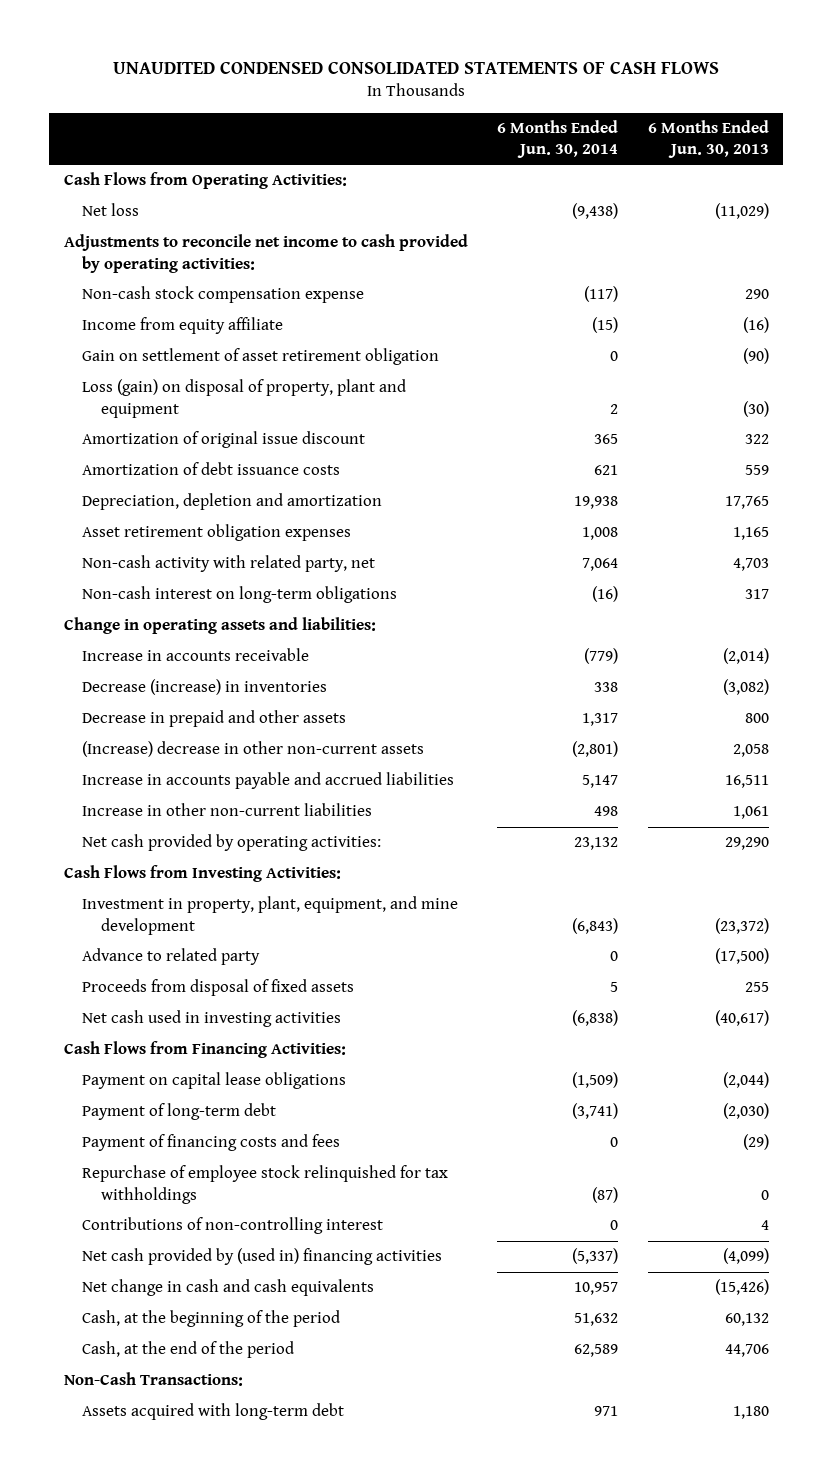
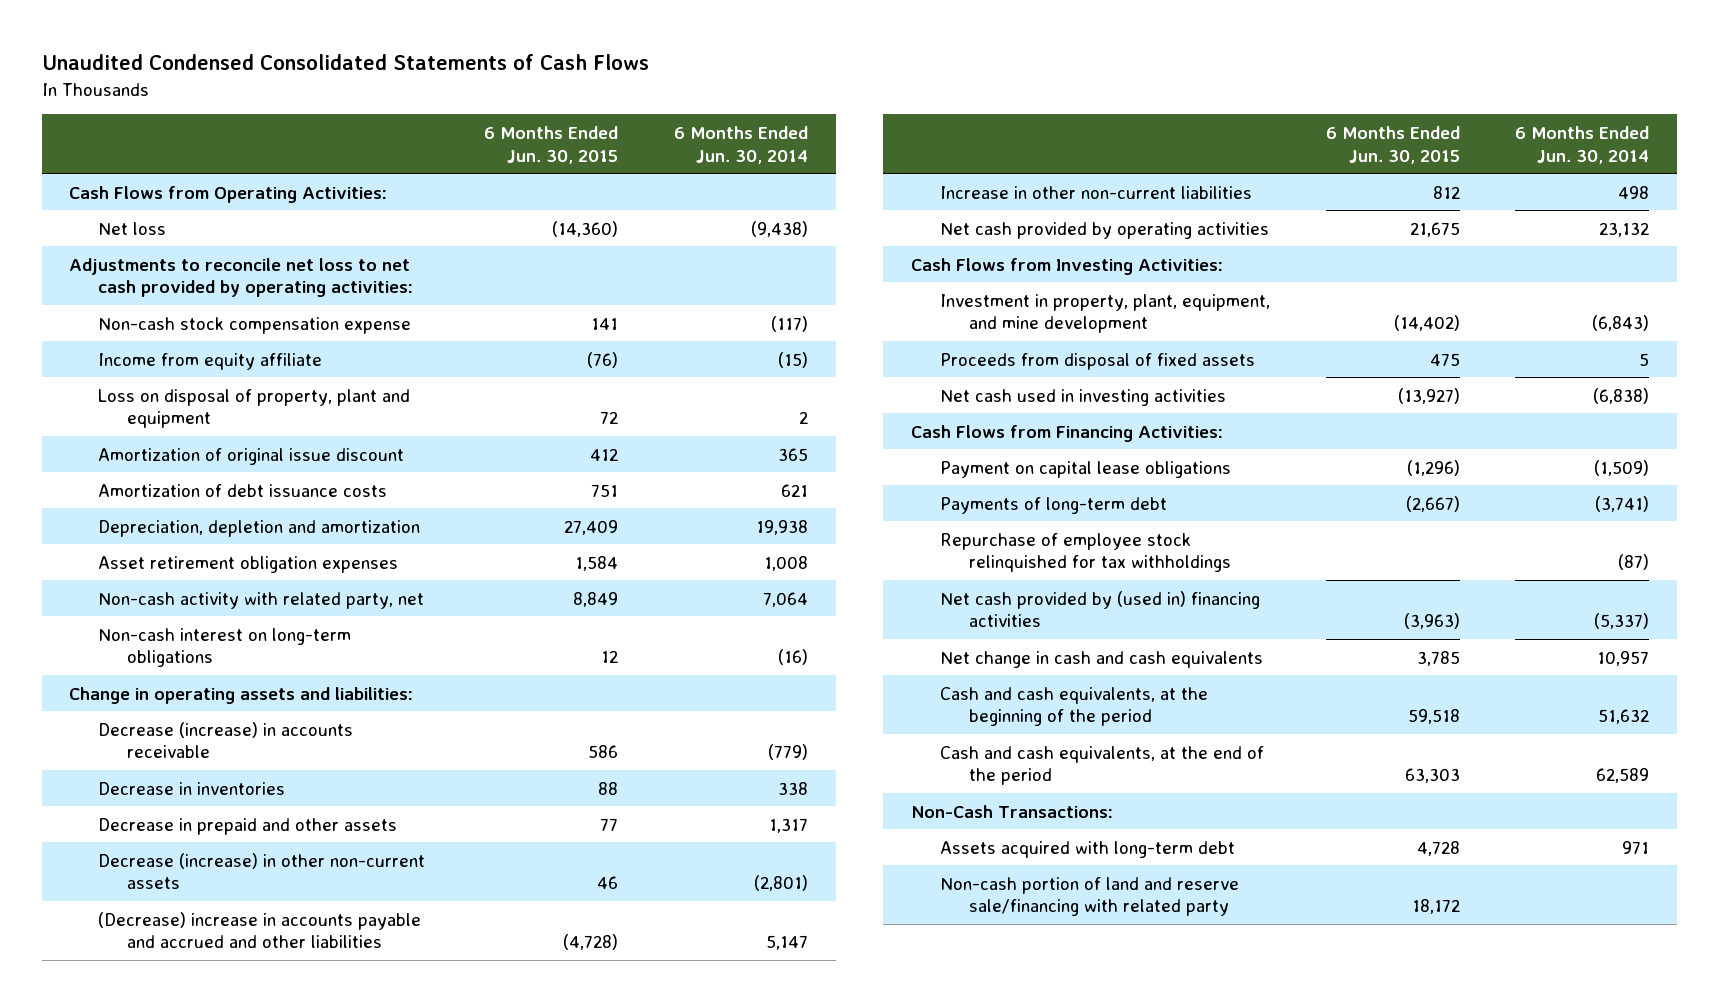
- UNAUDITED CONDENSED CONSOLIDATED STATEMENTS OF CASH FLOWS
+ Unaudited Condensed Consolidated Statements of Cash Flows
- | 6 Months Ended Jun. 30, 2014 | 6 Months Ended Jun. 30, 2013
+ | 6 Months Ended Jun. 30, 2015 | 6 Months Ended Jun. 30, 2014
- Adjustments to reconcile net income to cash provided by operating activities:
+ Adjustments to reconcile net loss to net cash provided by operating activities:
- Gain on settlement of asset retirement obligation | 0 | (90)
- Loss (gain) on disposal of property, plant and equipment | 2 | (30)
+ Loss on disposal of property, plant and equipment | 72 | 2
- Increase in accounts receivable | (779) | (2,014)
- Decrease (increase) in inventories | 338 | (3,082)
+ Decrease (increase) in accounts receivable | 586 | (779)
+ Decrease in inventories | 88 | 338
- (Increase) decrease in other non-current assets | (2,801) | 2,058
- Increase in accounts payable and accrued liabilities | 5,147 | 16,511
+ Decrease (increase) in other non-current assets | 46 | (2,801)
+ (Decrease) increase in accounts payable and accrued and other liabilities | (4,728) | 5,147
- Net cash provided by operating activities: | 23,132 | 29,290
+ Net cash provided by operating activities | 21,675 | 23,132
- Advance to related party | 0 | (17,500)
- Payment of long-term debt | (3,741) | (2,030)
- Payment of financing costs and fees | 0 | (29)
+ Payments of long-term debt | (2,667) | (3,741)
- Contributions of non-controlling interest | 0 | 4
- Cash, at the beginning of the period | 51,632 | 60,132
- Cash, at the end of the period | 62,589 | 44,706
+ Cash and cash equivalents, at the beginning of the period | 59,518 | 51,632
+ Cash and cash equivalents, at the end of the period | 63,303 | 62,589
+ Non-cash portion of land and reserve sale/financing with related party | 18,172 |

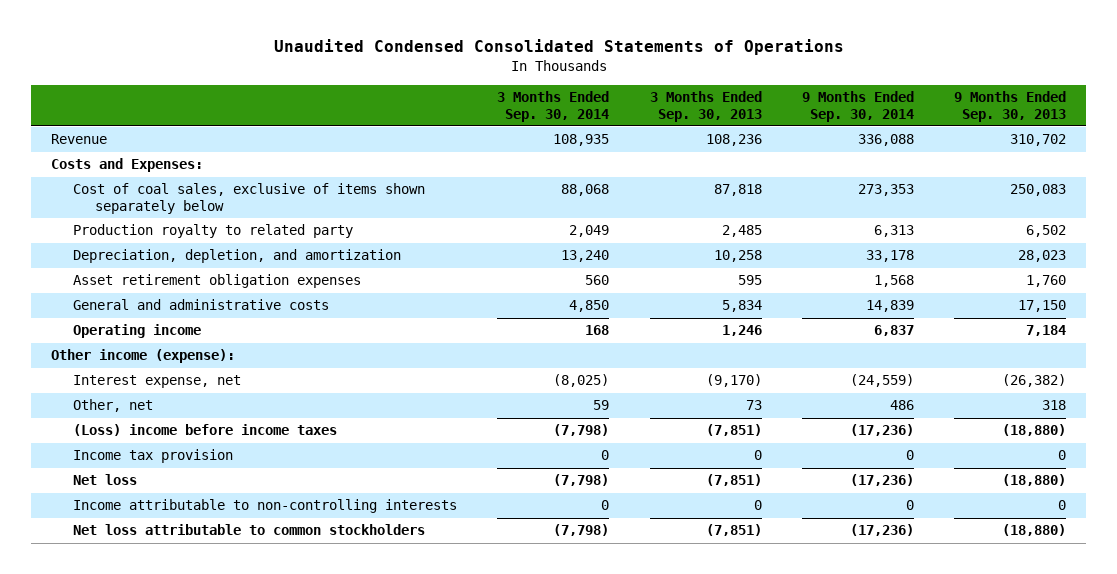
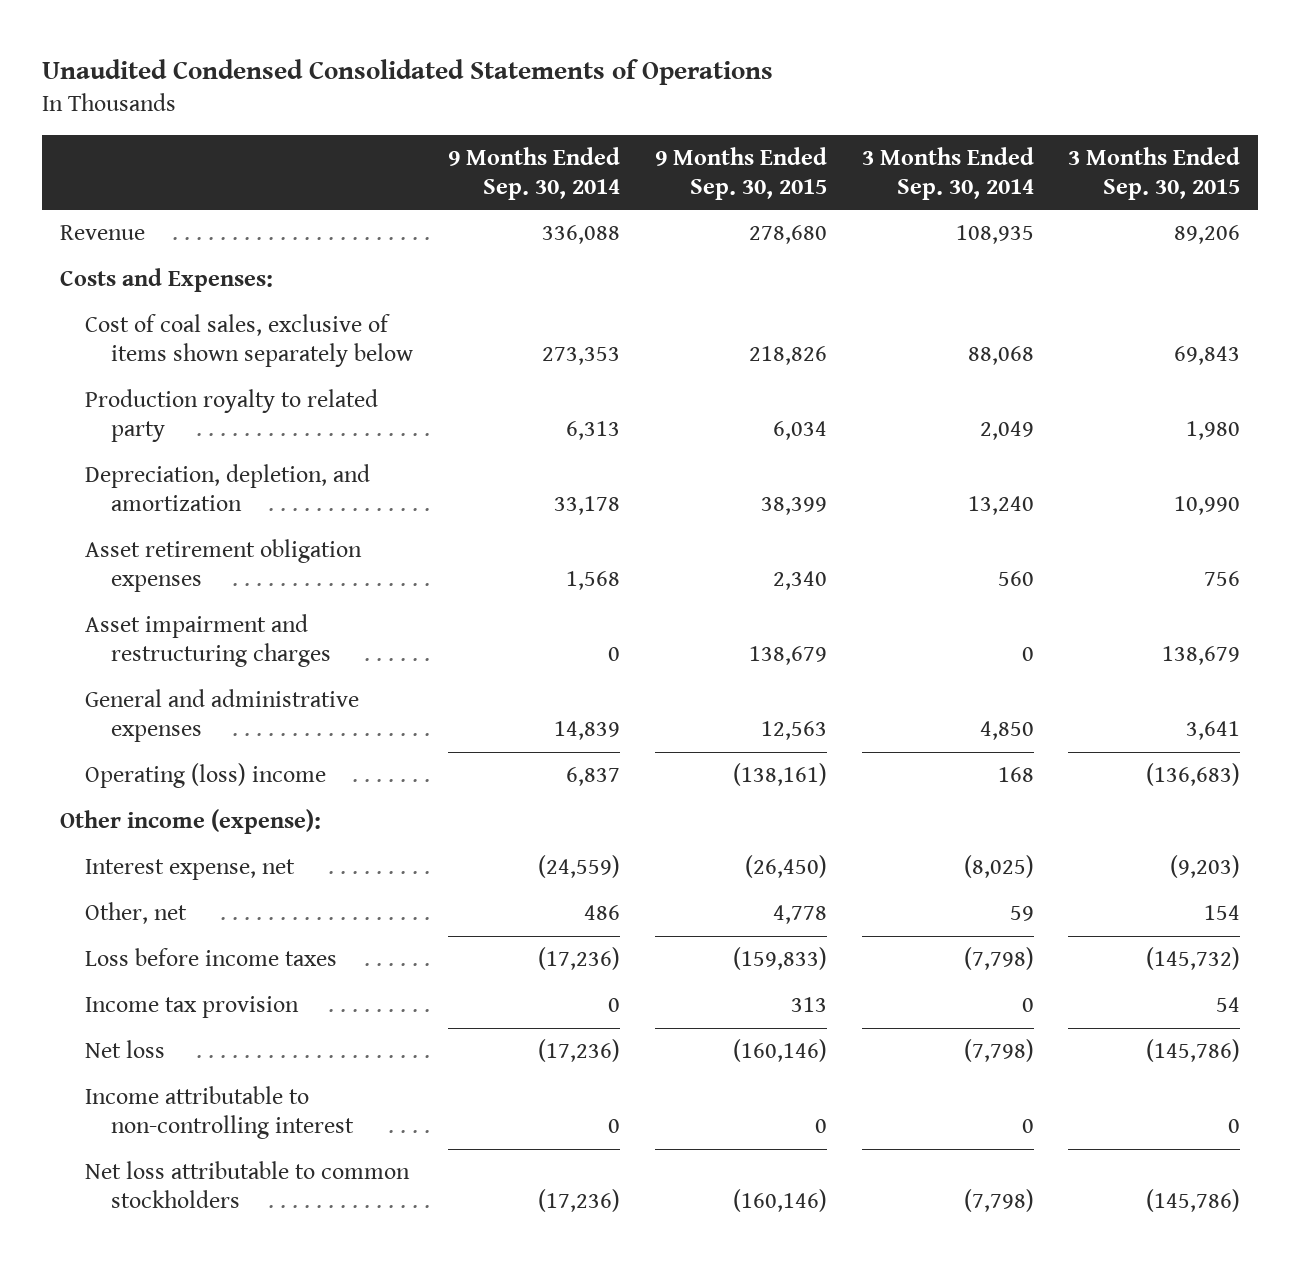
- | 3 Months Ended Sep. 30, 2014 | 3 Months Ended Sep. 30, 2013 | 9 Months Ended Sep. 30, 2014 | 9 Months Ended Sep. 30, 2013
+ | 9 Months Ended Sep. 30, 2014 | 9 Months Ended Sep. 30, 2015 | 3 Months Ended Sep. 30, 2014 | 3 Months Ended Sep. 30, 2015
- General and administrative costs | 4,850 | 5,834 | 14,839 | 17,150
- Operating income | 168 | 1,246 | 6,837 | 7,184
+ Asset impairment and restructuring charges | 0 | 138,679 | 0 | 138,679
+ General and administrative expenses | 14,839 | 12,563 | 4,850 | 3,641
+ Operating (loss) income | 6,837 | (138,161) | 168 | (136,683)
- (Loss) income before income taxes | (7,798) | (7,851) | (17,236) | (18,880)
+ Loss before income taxes | (17,236) | (159,833) | (7,798) | (145,732)
- Income attributable to non-controlling interests | 0 | 0 | 0 | 0
+ Income attributable to non-controlling interest | 0 | 0 | 0 | 0

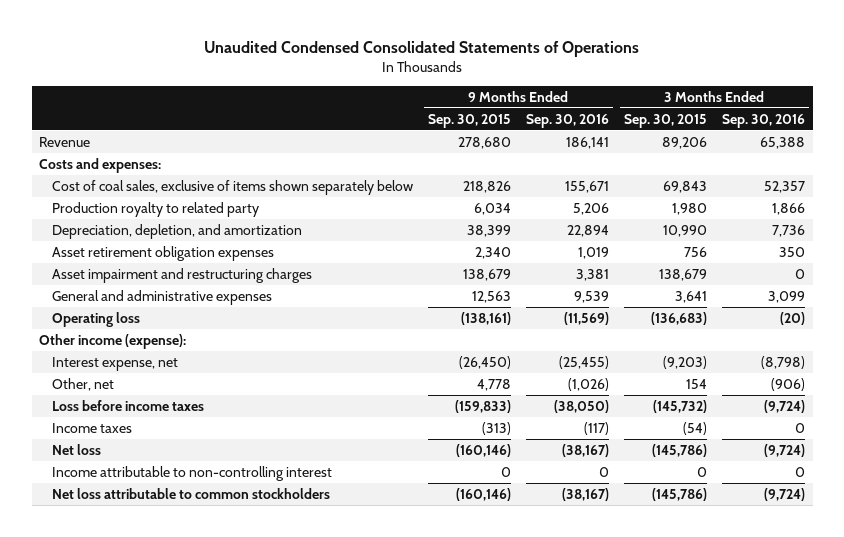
- | 9 Months Ended Sep. 30, 2014 | 9 Months Ended Sep. 30, 2015 | 3 Months Ended Sep. 30, 2014 | 3 Months Ended Sep. 30, 2015
+ | 9 Months Ended Sep. 30, 2015 | 9 Months Ended Sep. 30, 2016 | 3 Months Ended Sep. 30, 2015 | 3 Months Ended Sep. 30, 2016
- Costs and Expenses:
+ Costs and expenses:
- Operating (loss) income | 6,837 | (138,161) | 168 | (136,683)
+ Operating loss | (138,161) | (11,569) | (136,683) | (20)
- Income tax provision | 0 | 313 | 0 | 54
+ Income taxes | (313) | (117) | (54) | 0

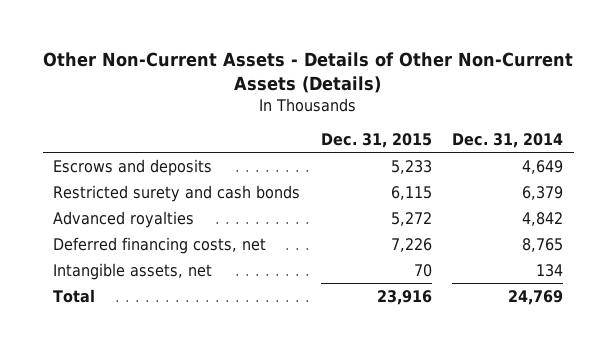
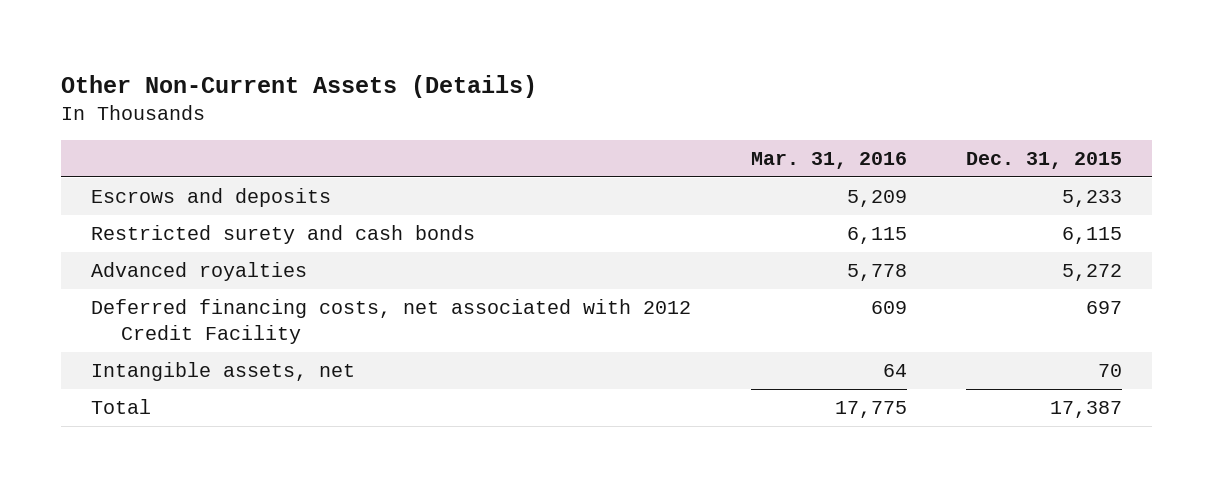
- Other Non-Current Assets - Details of Other Non-Current Assets (Details)
+ Other Non-Current Assets (Details)
- | Dec. 31, 2015 | Dec. 31, 2014
+ | Mar. 31, 2016 | Dec. 31, 2015
- Deferred financing costs, net | 7,226 | 8,765
+ Deferred financing costs, net associated with 2012 Credit Facility | 609 | 697
- Total | 23,916 | 24,769
+ Total | 17,775 | 17,387

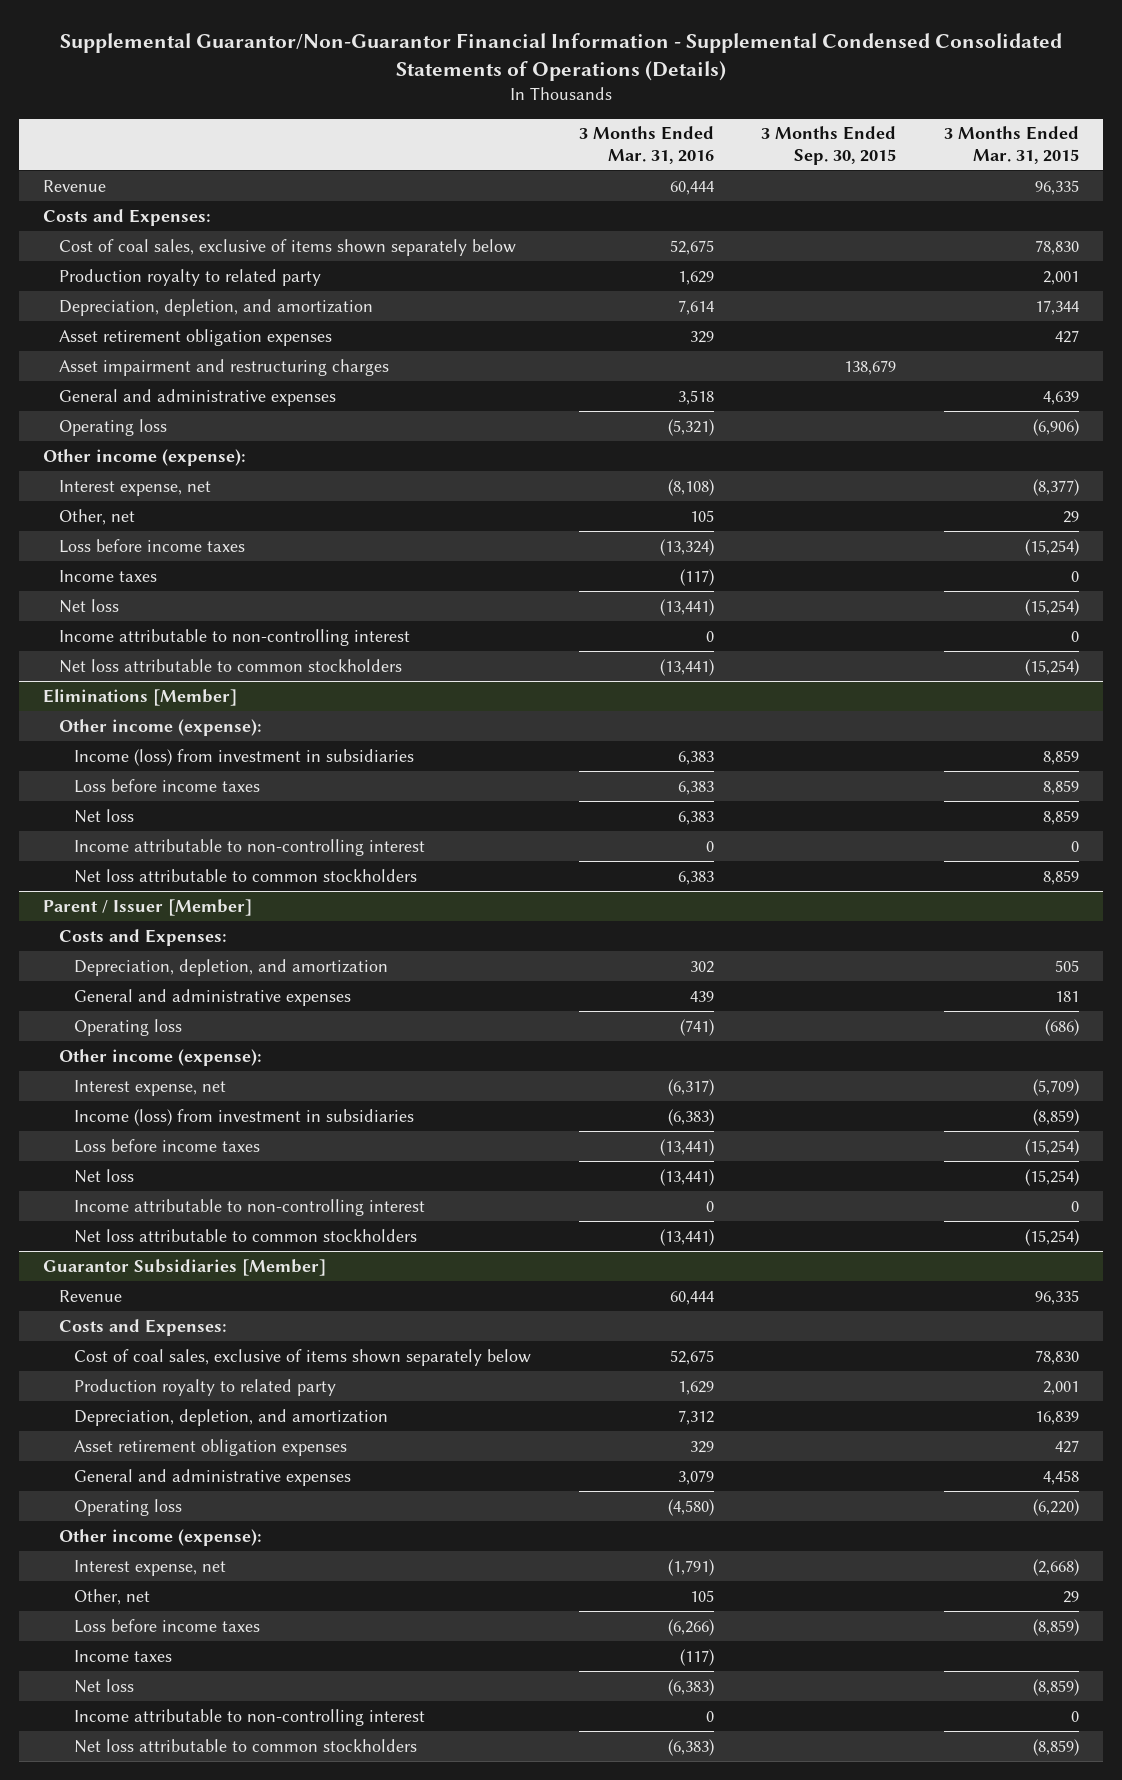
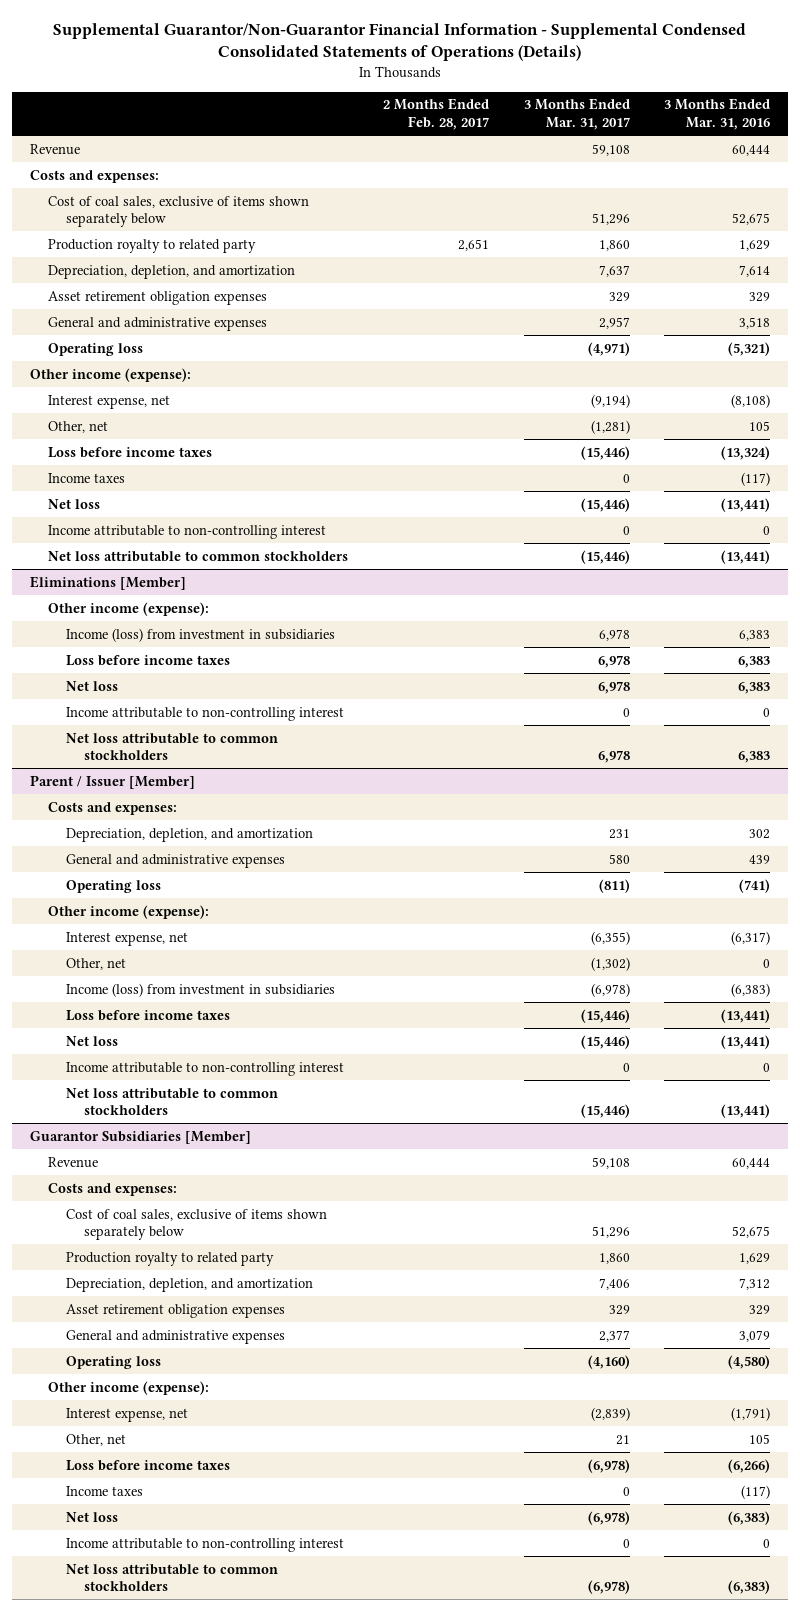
- | 3 Months Ended Mar. 31, 2016 | 3 Months Ended Sep. 30, 2015 | 3 Months Ended Mar. 31, 2015
+ | 2 Months Ended Feb. 28, 2017 | 3 Months Ended Mar. 31, 2017 | 3 Months Ended Mar. 31, 2016
- Costs and Expenses:
+ Costs and expenses:
- Asset impairment and restructuring charges | | 138,679 |
@ Parent / Issuer [Member]
- Costs and Expenses:
+ Costs and expenses:
+ Other, net | | (1,302) | 0
@ Guarantor Subsidiaries [Member]
- Costs and Expenses:
+ Costs and expenses:

